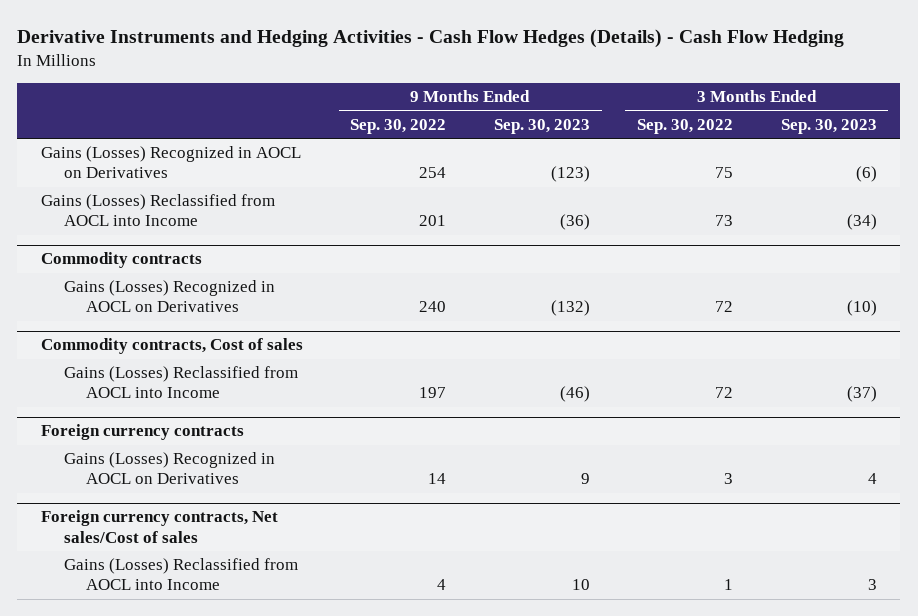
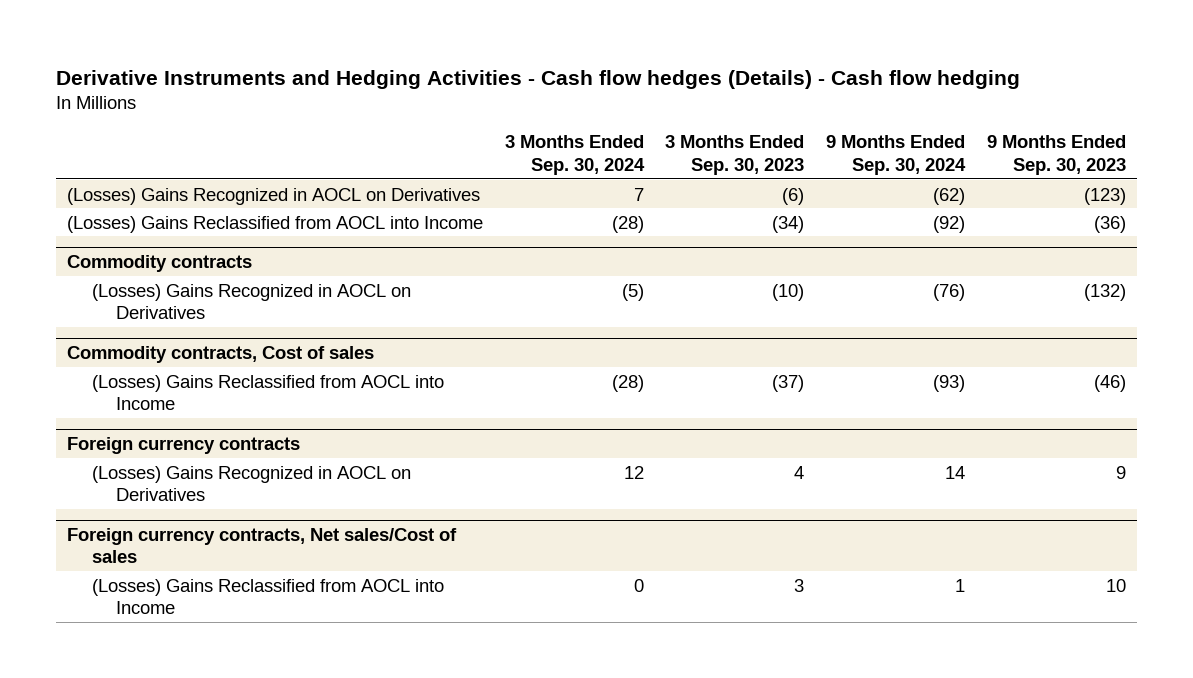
- Derivative Instruments and Hedging Activities - Cash Flow Hedges (Details) - Cash Flow Hedging
+ Derivative Instruments and Hedging Activities - Cash flow hedges (Details) - Cash flow hedging
- | 9 Months Ended Sep. 30, 2022 | 9 Months Ended Sep. 30, 2023 | 3 Months Ended Sep. 30, 2022 | 3 Months Ended Sep. 30, 2023
+ | 3 Months Ended Sep. 30, 2024 | 3 Months Ended Sep. 30, 2023 | 9 Months Ended Sep. 30, 2024 | 9 Months Ended Sep. 30, 2023
- Gains (Losses) Recognized in AOCL on Derivatives | 254 | (123) | 75 | (6)
- Gains (Losses) Reclassified from AOCL into Income | 201 | (36) | 73 | (34)
+ (Losses) Gains Recognized in AOCL on Derivatives | 7 | (6) | (62) | (123)
+ (Losses) Gains Reclassified from AOCL into Income | (28) | (34) | (92) | (36)
@ Commodity contracts
- Gains (Losses) Recognized in AOCL on Derivatives | 240 | (132) | 72 | (10)
+ (Losses) Gains Recognized in AOCL on Derivatives | (5) | (10) | (76) | (132)
@ Commodity contracts, Cost of sales
- Gains (Losses) Reclassified from AOCL into Income | 197 | (46) | 72 | (37)
+ (Losses) Gains Reclassified from AOCL into Income | (28) | (37) | (93) | (46)
@ Foreign currency contracts
- Gains (Losses) Recognized in AOCL on Derivatives | 14 | 9 | 3 | 4
+ (Losses) Gains Recognized in AOCL on Derivatives | 12 | 4 | 14 | 9
@ Foreign currency contracts, Net sales/Cost of sales
- Gains (Losses) Reclassified from AOCL into Income | 4 | 10 | 1 | 3
+ (Losses) Gains Reclassified from AOCL into Income | 0 | 3 | 1 | 10

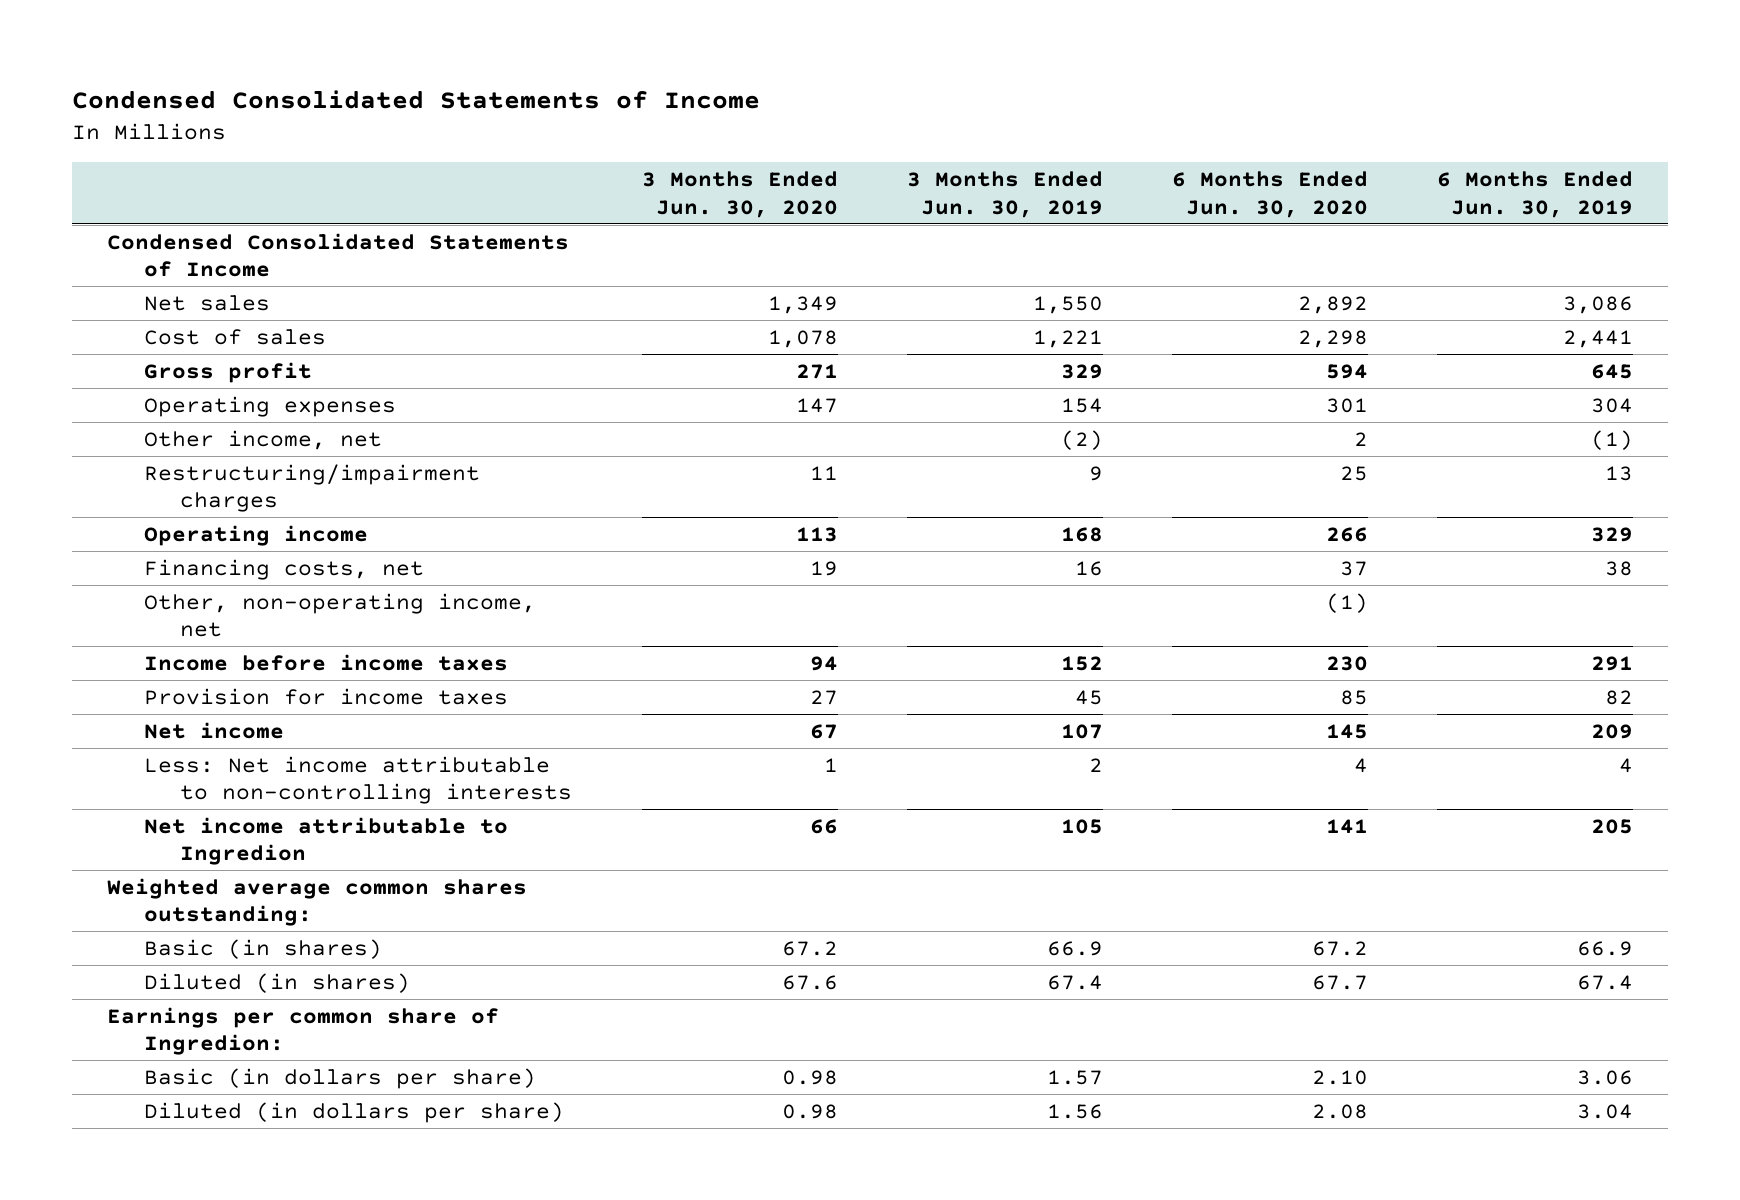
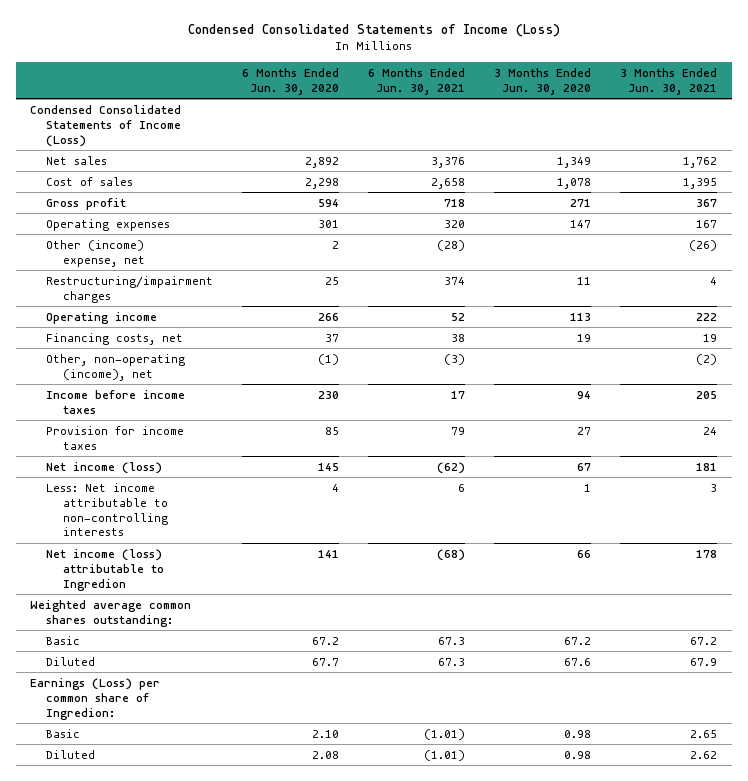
- Condensed Consolidated Statements of Income
+ Condensed Consolidated Statements of Income (Loss)
- | 3 Months Ended Jun. 30, 2020 | 3 Months Ended Jun. 30, 2019 | 6 Months Ended Jun. 30, 2020 | 6 Months Ended Jun. 30, 2019
+ | 6 Months Ended Jun. 30, 2020 | 6 Months Ended Jun. 30, 2021 | 3 Months Ended Jun. 30, 2020 | 3 Months Ended Jun. 30, 2021
- Condensed Consolidated Statements of Income
+ Condensed Consolidated Statements of Income (Loss)
- Other income, net | | (2) | 2 | (1)
+ Other (income) expense, net | 2 | (28) | | (26)
- Other, non-operating income, net | | | (1) |
+ Other, non-operating (income), net | (1) | (3) | | (2)
- Net income | 67 | 107 | 145 | 209
+ Net income (loss) | 145 | (62) | 67 | 181
- Net income attributable to Ingredion | 66 | 105 | 141 | 205
+ Net income (loss) attributable to Ingredion | 141 | (68) | 66 | 178
- Basic (in shares) | 67.2 | 66.9 | 67.2 | 66.9
- Diluted (in shares) | 67.6 | 67.4 | 67.7 | 67.4
- Earnings per common share of Ingredion:
- Basic (in dollars per share) | 0.98 | 1.57 | 2.10 | 3.06
- Diluted (in dollars per share) | 0.98 | 1.56 | 2.08 | 3.04
+ Basic | 67.2 | 67.3 | 67.2 | 67.2
+ Diluted | 67.7 | 67.3 | 67.6 | 67.9
+ Earnings (Loss) per common share of Ingredion:
+ Basic | 2.10 | (1.01) | 0.98 | 2.65
+ Diluted | 2.08 | (1.01) | 0.98 | 2.62

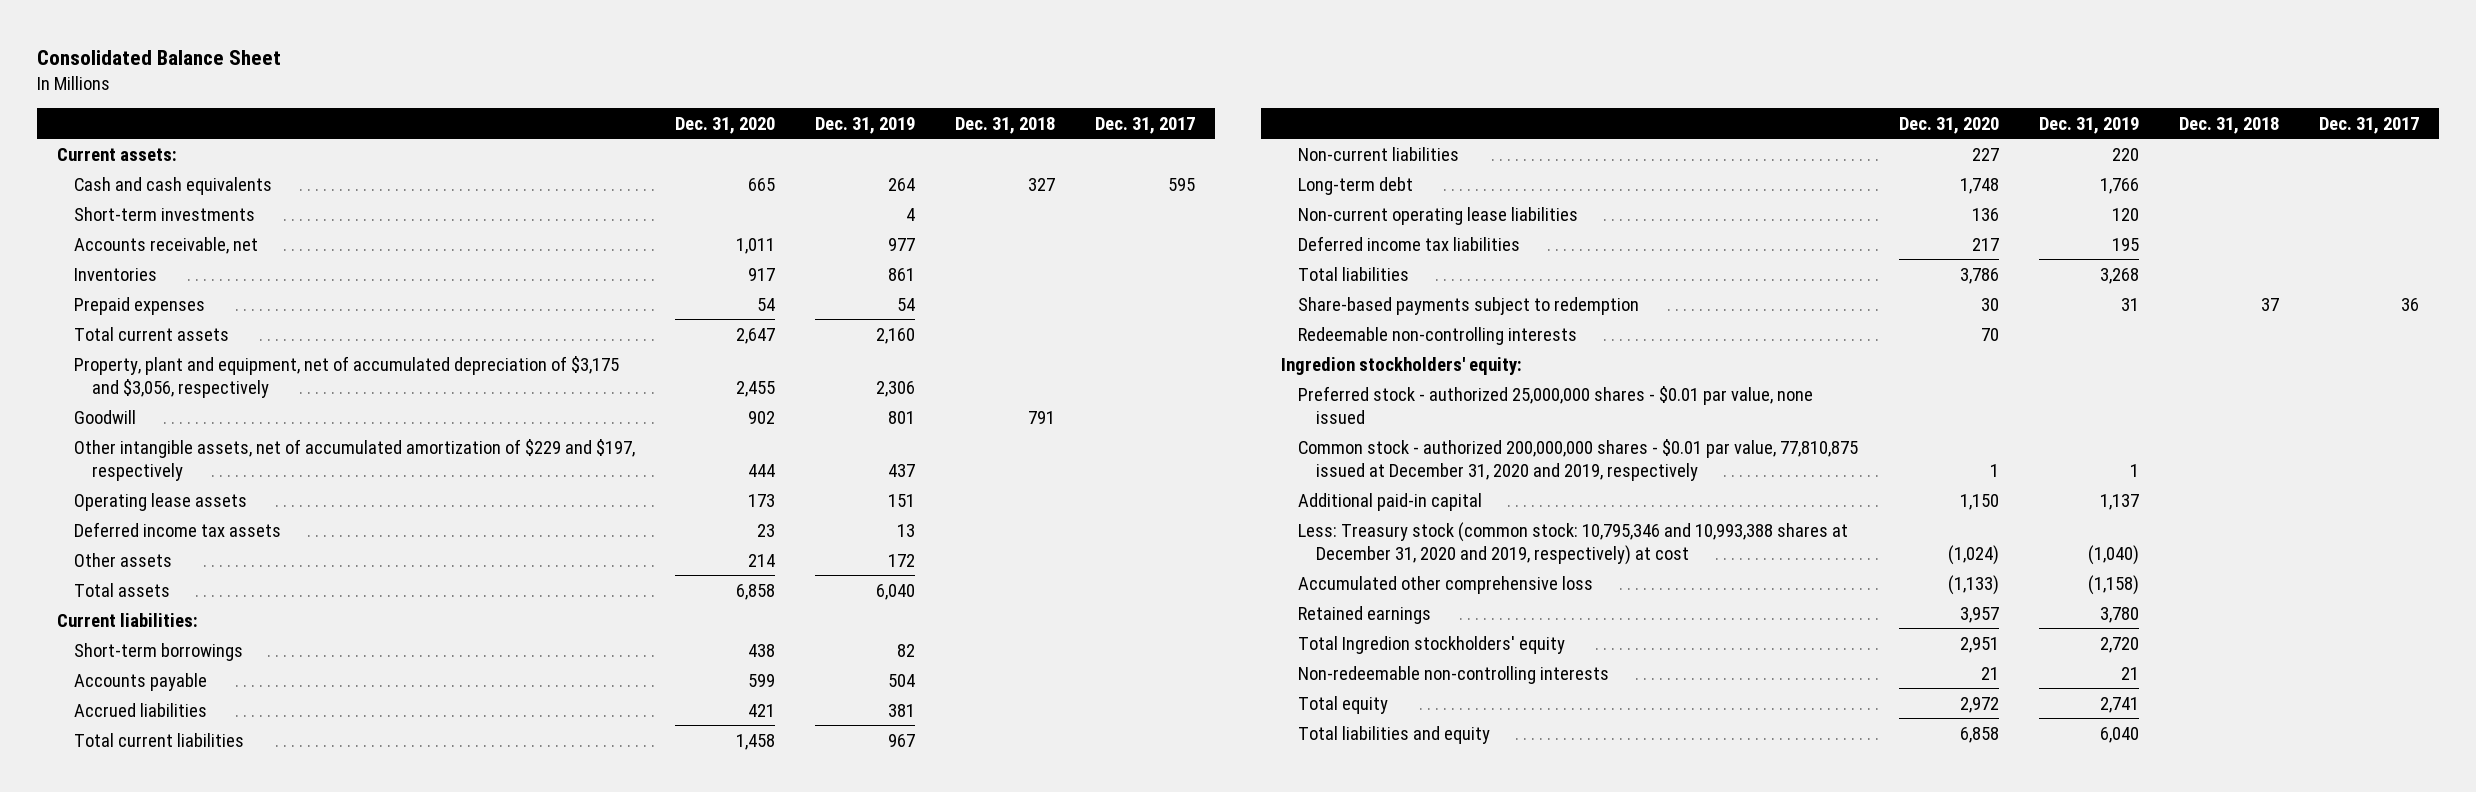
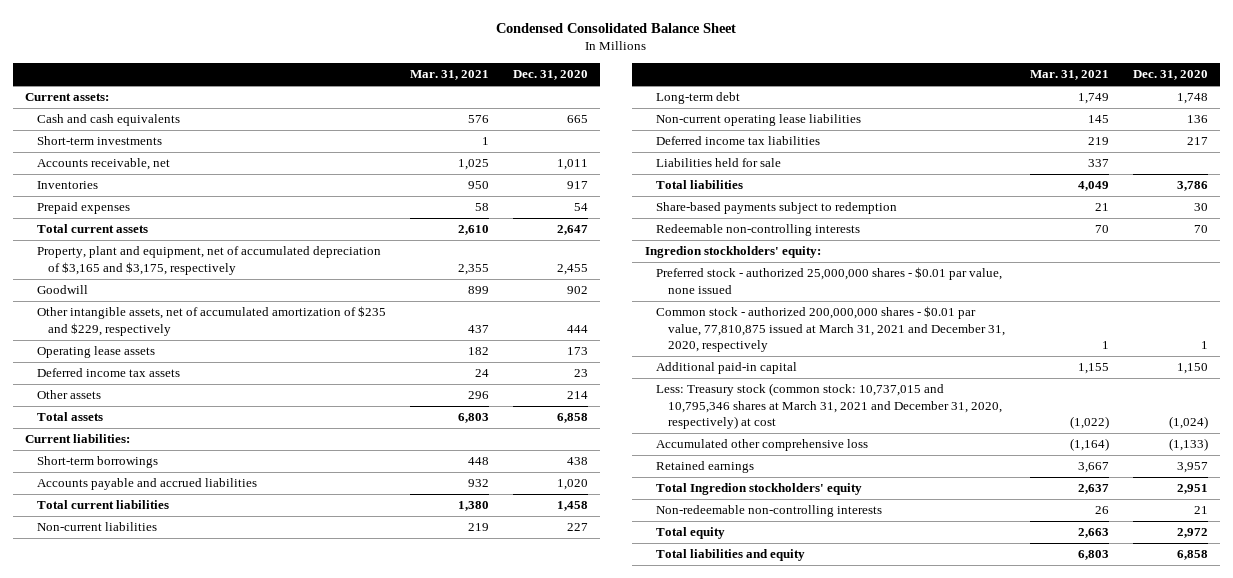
- Consolidated Balance Sheet
+ Condensed Consolidated Balance Sheet
- | Dec. 31, 2020 | Dec. 31, 2019 | Dec. 31, 2018 | Dec. 31, 2017
+ | Mar. 31, 2021 | Dec. 31, 2020
- Property, plant and equipment, net of accumulated depreciation of $3,175 and $3,056, respectively | 2,455 | 2,306 | |
+ Property, plant and equipment, net of accumulated depreciation of $3,165 and $3,175, respectively | 2,355 | 2,455
- Other intangible assets, net of accumulated amortization of $229 and $197, respectively | 444 | 437 | |
+ Other intangible assets, net of accumulated amortization of $235 and $229, respectively | 437 | 444
- Accounts payable | 599 | 504 | |
- Accrued liabilities | 421 | 381 | |
+ Accounts payable and accrued liabilities | 932 | 1,020
+ Liabilities held for sale | 337 |
- Common stock - authorized 200,000,000 shares - $0.01 par value, 77,810,875 issued at December 31, 2020 and 2019, respectively | 1 | 1 | |
+ Common stock - authorized 200,000,000 shares - $0.01 par value, 77,810,875 issued at March 31, 2021 and December 31, 2020, respectively | 1 | 1
- Less: Treasury stock (common stock: 10,795,346 and 10,993,388 shares at December 31, 2020 and 2019, respectively) at cost | (1,024) | (1,040) | |
+ Less: Treasury stock (common stock: 10,737,015 and 10,795,346 shares at March 31, 2021 and December 31, 2020, respectively) at cost | (1,022) | (1,024)

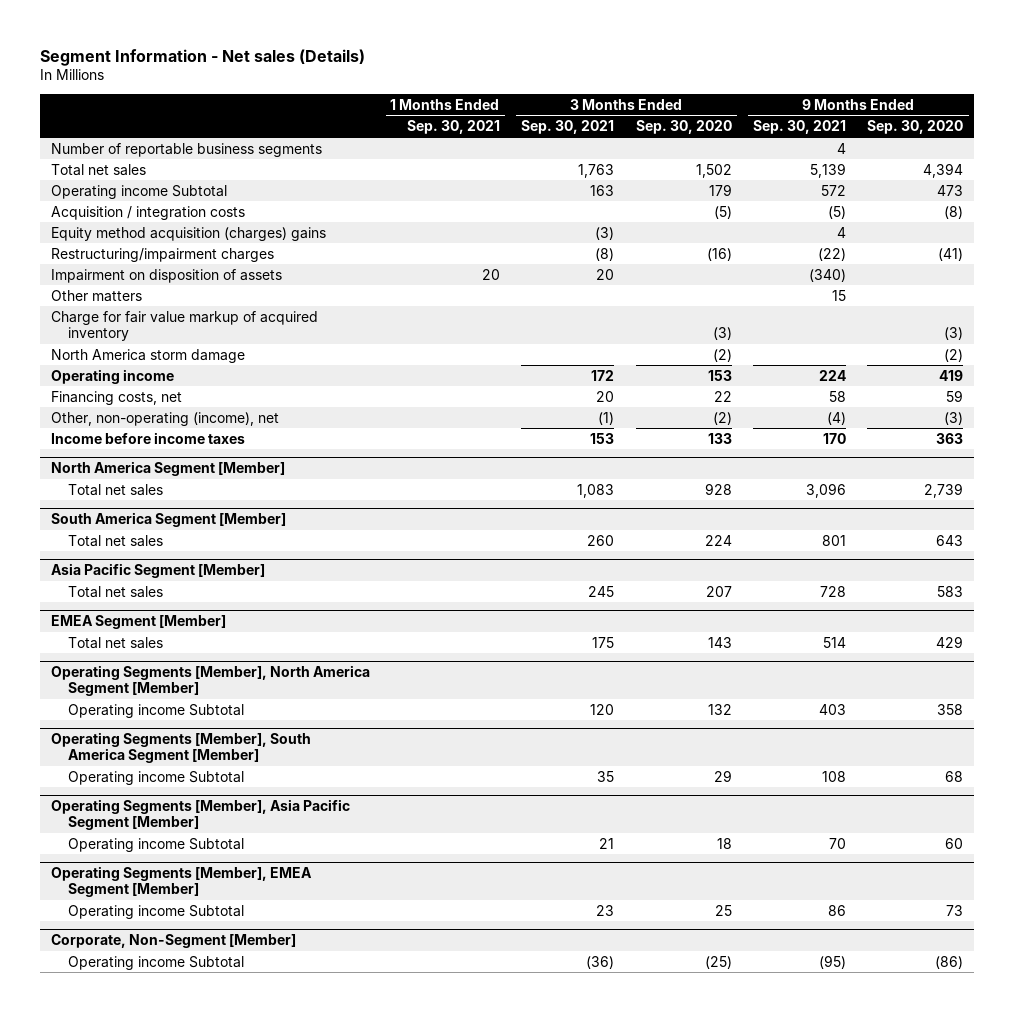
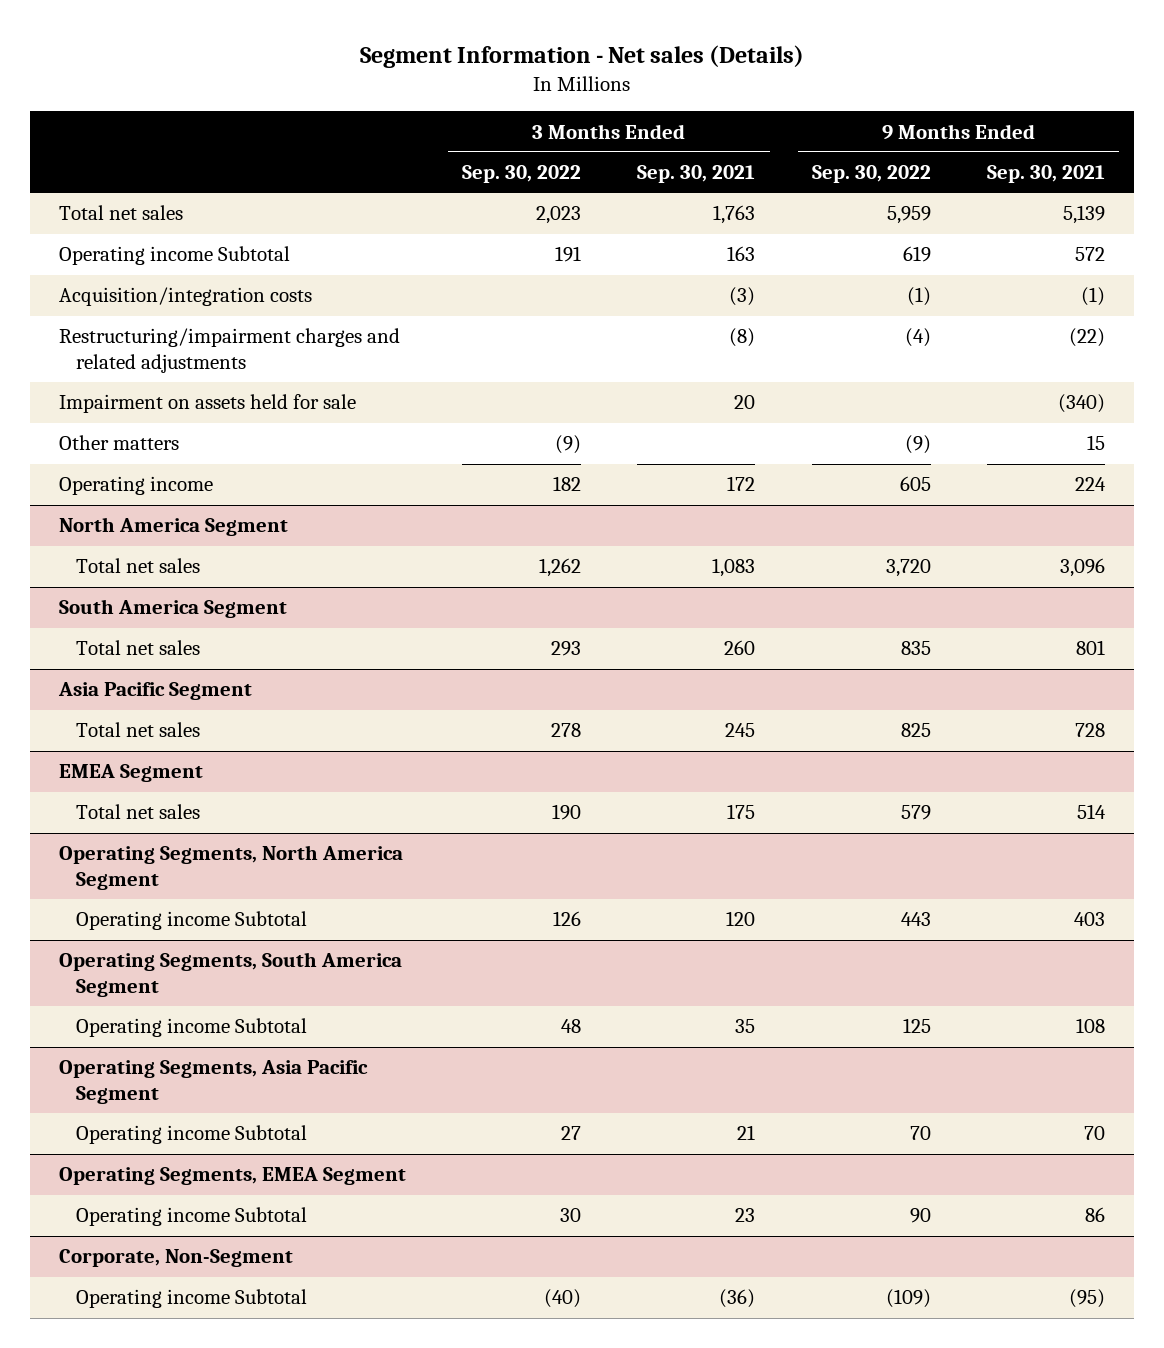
- | 1 Months Ended Sep. 30, 2021 | 3 Months Ended Sep. 30, 2021 | 3 Months Ended Sep. 30, 2020 | 9 Months Ended Sep. 30, 2021 | 9 Months Ended Sep. 30, 2020
+ | 3 Months Ended Sep. 30, 2022 | 3 Months Ended Sep. 30, 2021 | 9 Months Ended Sep. 30, 2022 | 9 Months Ended Sep. 30, 2021
- Number of reportable business segments | | | | 4 |
- Acquisition / integration costs | | | (5) | (5) | (8)
- Equity method acquisition (charges) gains | | (3) | | 4 |
- Restructuring/impairment charges | | (8) | (16) | (22) | (41)
- Impairment on disposition of assets | 20 | 20 | | (340) |
+ Acquisition/integration costs | | (3) | (1) | (1)
+ Restructuring/impairment charges and related adjustments | | (8) | (4) | (22)
+ Impairment on assets held for sale | | 20 | | (340)
- Charge for fair value markup of acquired inventory | | | (3) | | (3)
- North America storm damage | | | (2) | | (2)
- Financing costs, net | | 20 | 22 | 58 | 59
- Other, non-operating (income), net | | (1) | (2) | (4) | (3)
- Income before income taxes | | 153 | 133 | 170 | 363
- North America Segment [Member]
+ North America Segment
- South America Segment [Member]
+ South America Segment
- Asia Pacific Segment [Member]
+ Asia Pacific Segment
- EMEA Segment [Member]
+ EMEA Segment
- Operating Segments [Member], North America Segment [Member]
+ Operating Segments, North America Segment
- Operating Segments [Member], South America Segment [Member]
+ Operating Segments, South America Segment
- Operating Segments [Member], Asia Pacific Segment [Member]
+ Operating Segments, Asia Pacific Segment
- Operating Segments [Member], EMEA Segment [Member]
+ Operating Segments, EMEA Segment
- Corporate, Non-Segment [Member]
+ Corporate, Non-Segment

